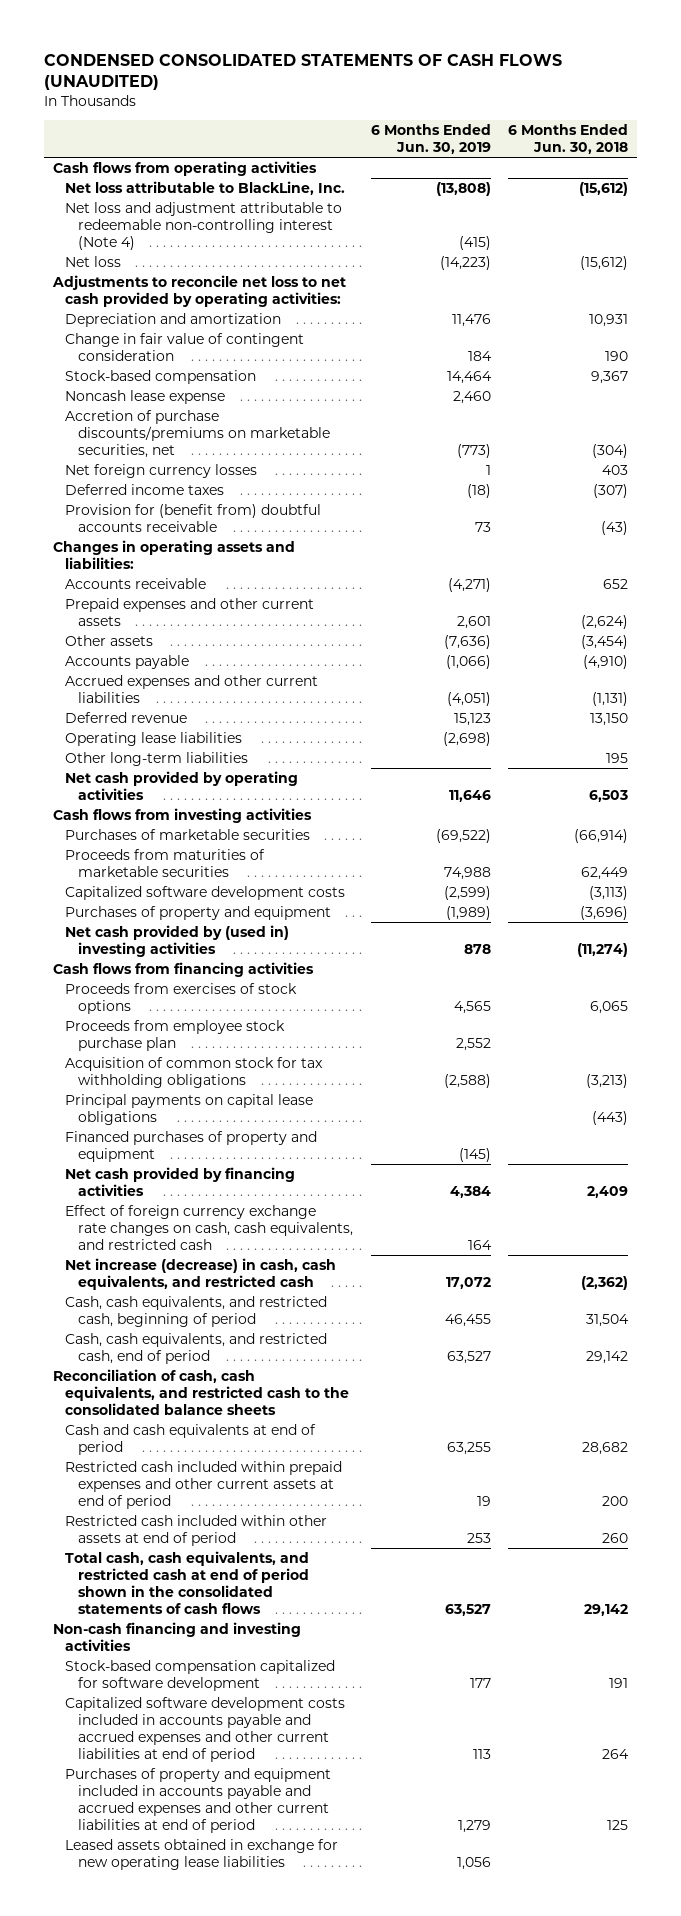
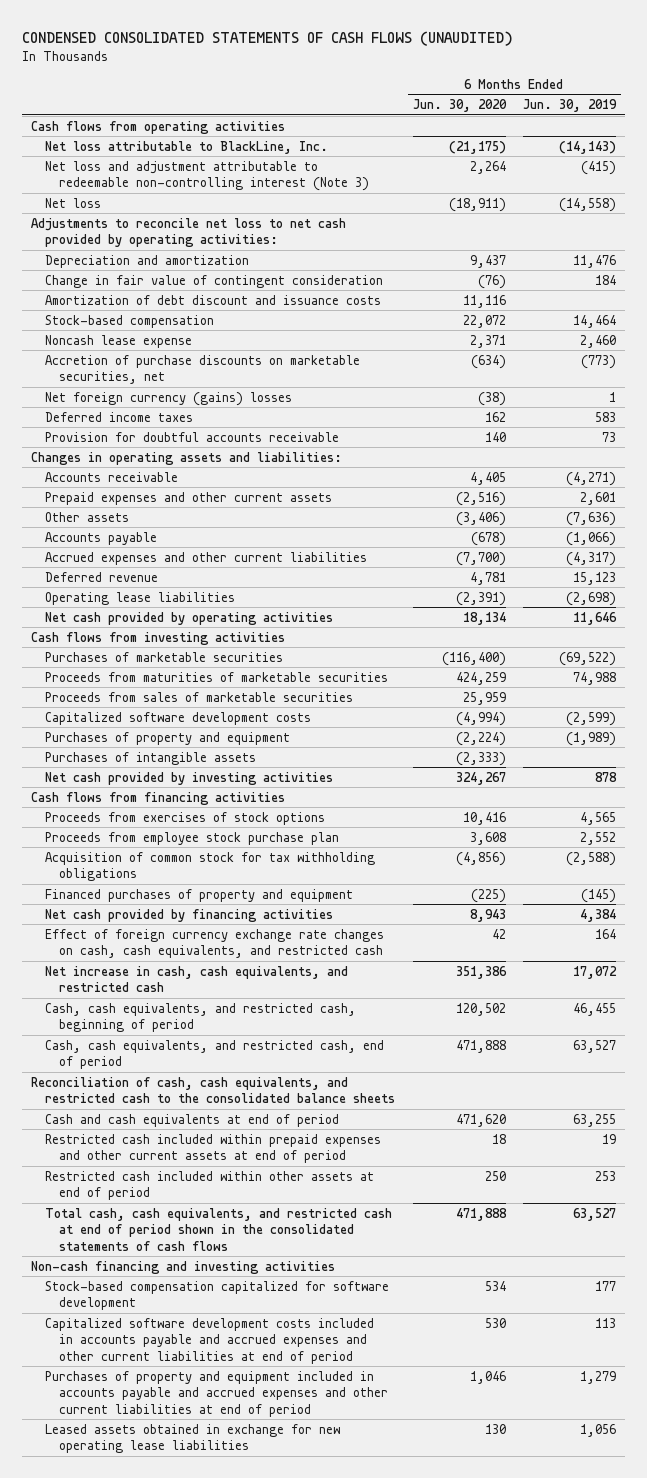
- | 6 Months Ended Jun. 30, 2019 | 6 Months Ended Jun. 30, 2018
+ | 6 Months Ended Jun. 30, 2020 | 6 Months Ended Jun. 30, 2019
- Net loss attributable to BlackLine, Inc. | (13,808) | (15,612)
- Net loss and adjustment attributable to redeemable non-controlling interest (Note 4) | (415) |
- Net loss | (14,223) | (15,612)
+ Net loss attributable to BlackLine, Inc. | (21,175) | (14,143)
+ Net loss and adjustment attributable to redeemable non-controlling interest (Note 3) | 2,264 | (415)
+ Net loss | (18,911) | (14,558)
+ Amortization of debt discount and issuance costs | 11,116 |
- Accretion of purchase discounts/premiums on marketable securities, net | (773) | (304)
- Net foreign currency losses | 1 | 403
- Deferred income taxes | (18) | (307)
- Provision for (benefit from) doubtful accounts receivable | 73 | (43)
+ Accretion of purchase discounts on marketable securities, net | (634) | (773)
+ Net foreign currency (gains) losses | (38) | 1
+ Deferred income taxes | 162 | 583
+ Provision for doubtful accounts receivable | 140 | 73
- Accrued expenses and other current liabilities | (4,051) | (1,131)
+ Accrued expenses and other current liabilities | (7,700) | (4,317)
- Other long-term liabilities | | 195
+ Proceeds from sales of marketable securities | 25,959 |
- Net cash provided by (used in) investing activities | 878 | (11,274)
+ Purchases of intangible assets | (2,333) |
+ Net cash provided by investing activities | 324,267 | 878
- Principal payments on capital lease obligations | | (443)
- Net increase (decrease) in cash, cash equivalents, and restricted cash | 17,072 | (2,362)
+ Net increase in cash, cash equivalents, and restricted cash | 351,386 | 17,072

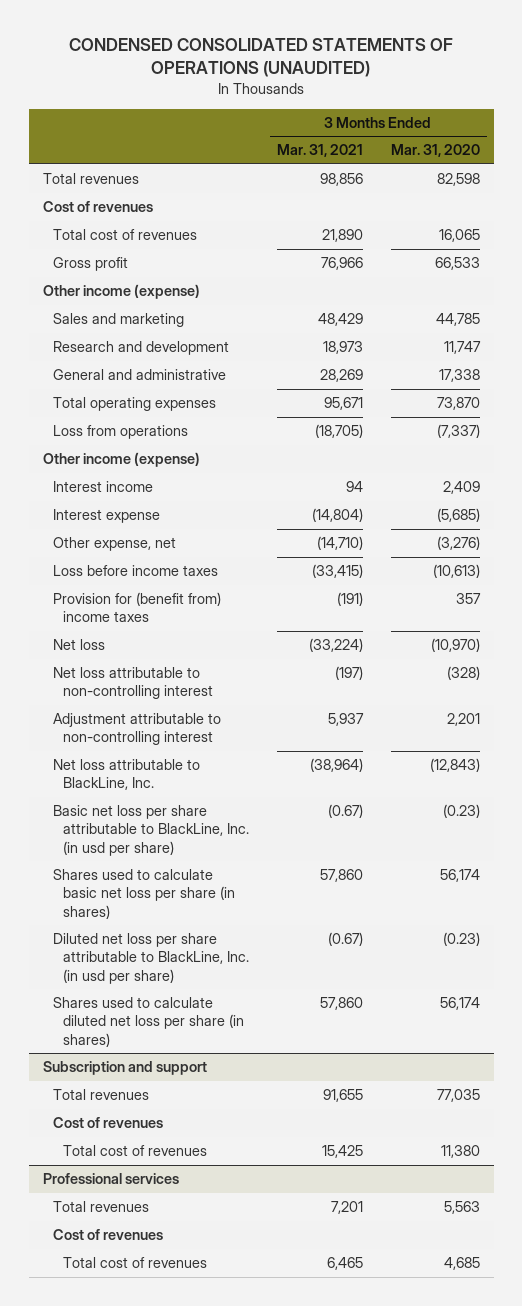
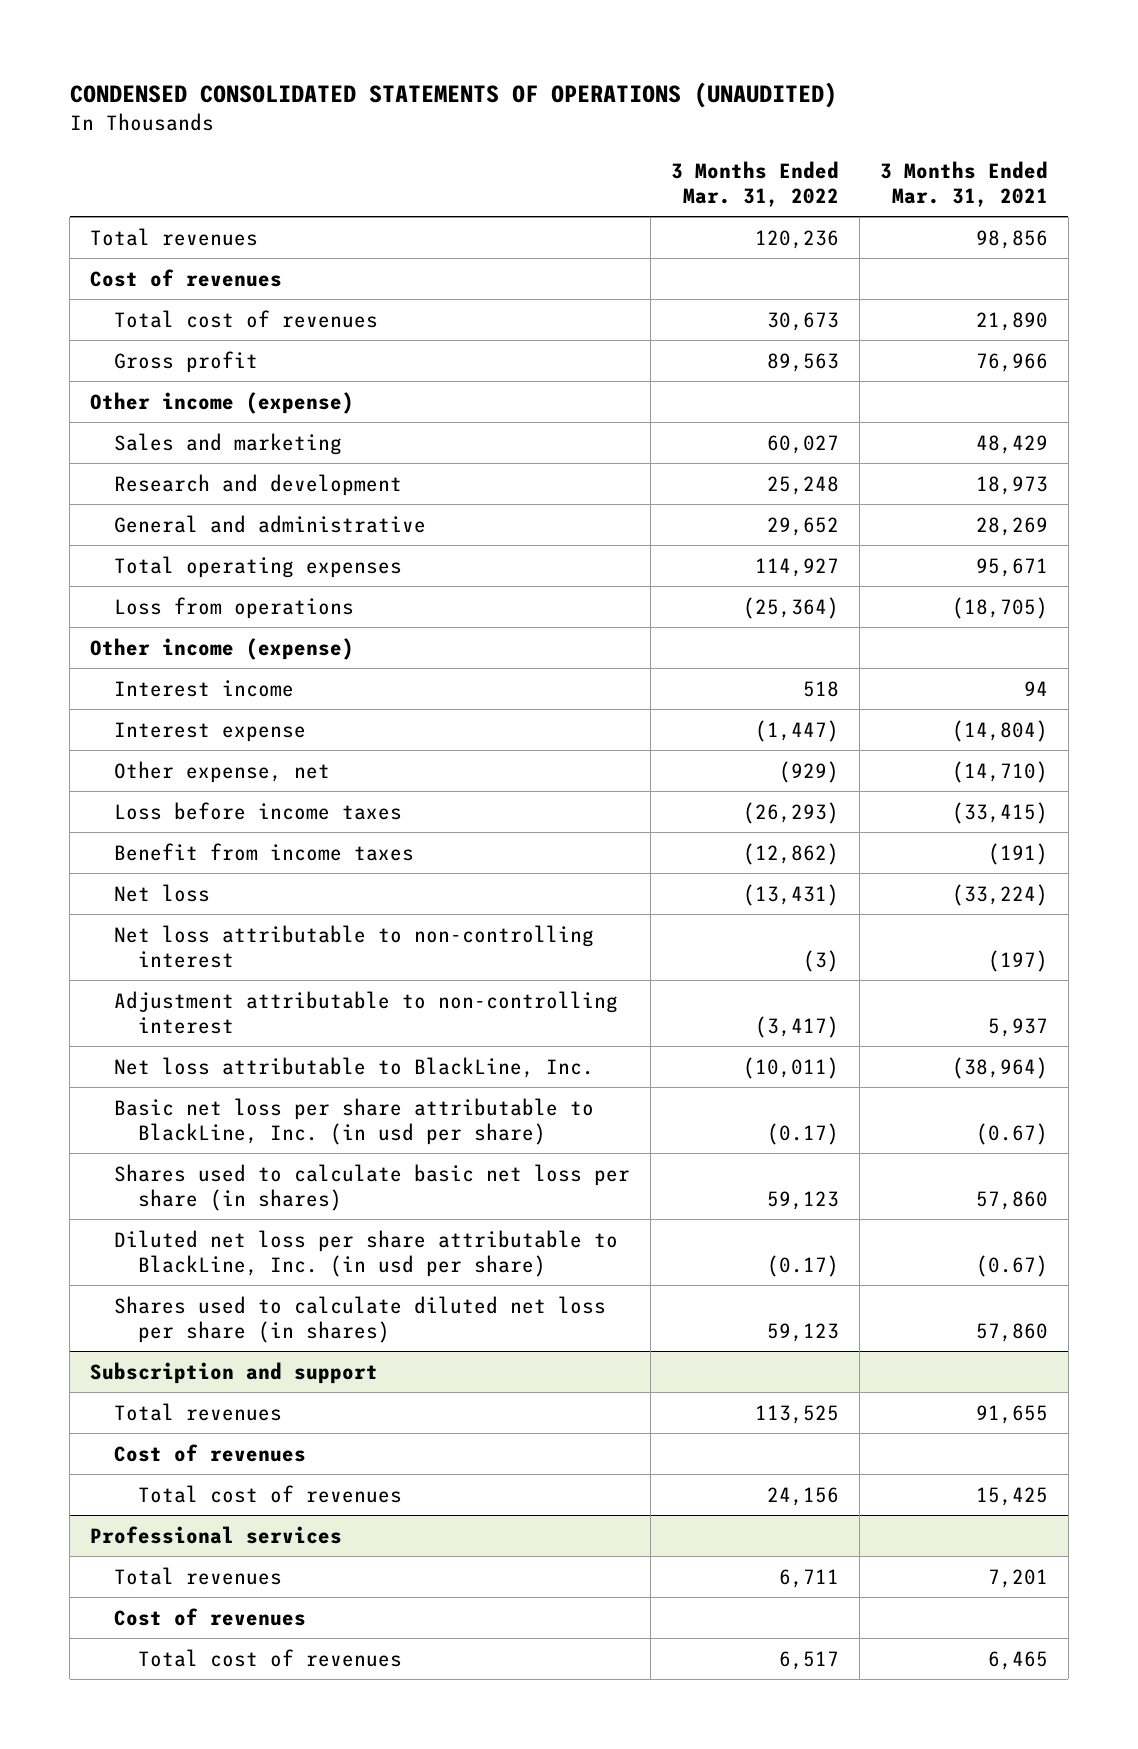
- | 3 Months Ended Mar. 31, 2021 | 3 Months Ended Mar. 31, 2020
+ | 3 Months Ended Mar. 31, 2022 | 3 Months Ended Mar. 31, 2021
- Provision for (benefit from) income taxes | (191) | 357
+ Benefit from income taxes | (12,862) | (191)

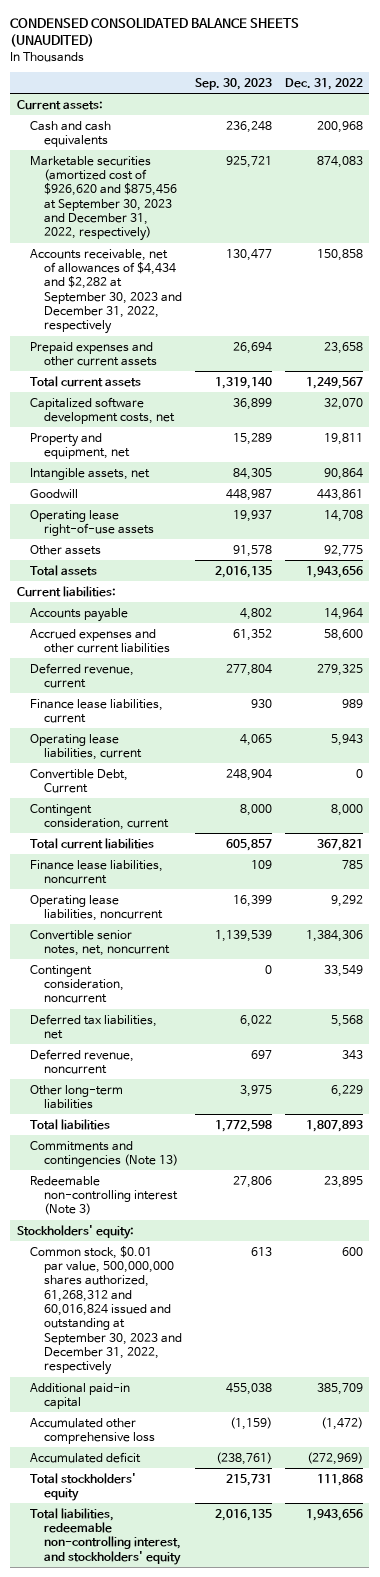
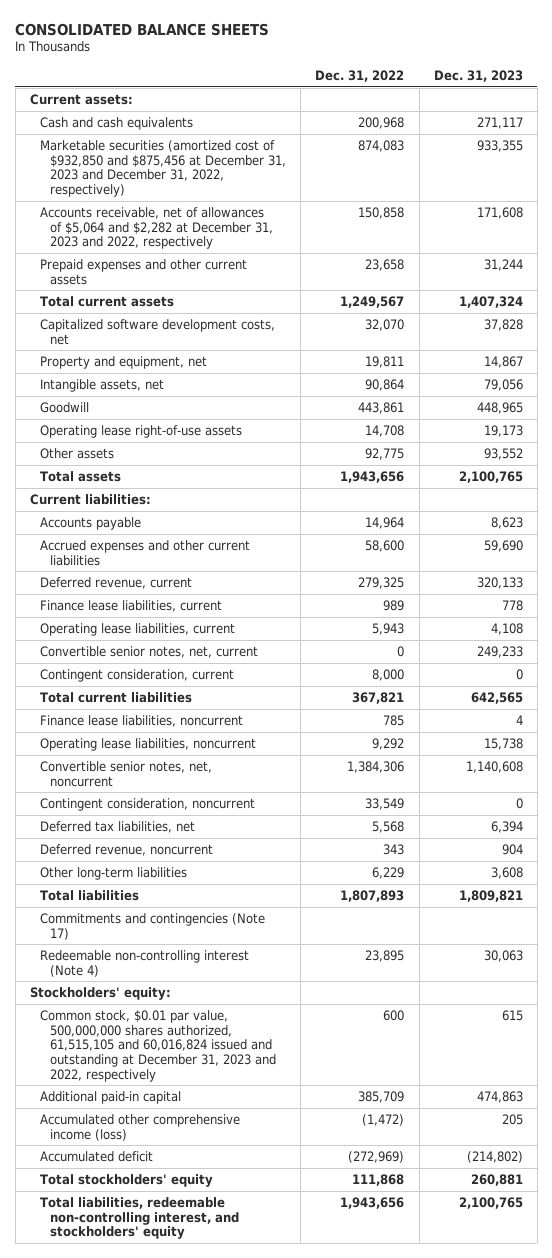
- CONDENSED CONSOLIDATED BALANCE SHEETS (UNAUDITED)
+ CONSOLIDATED BALANCE SHEETS
- | Sep. 30, 2023 | Dec. 31, 2022
+ | Dec. 31, 2022 | Dec. 31, 2023
- Marketable securities (amortized cost of $926,620 and $875,456 at September 30, 2023 and December 31, 2022, respectively) | 925,721 | 874,083
- Accounts receivable, net of allowances of $4,434 and $2,282 at September 30, 2023 and December 31, 2022, respectively | 130,477 | 150,858
+ Marketable securities (amortized cost of $932,850 and $875,456 at December 31, 2023 and December 31, 2022, respectively) | 874,083 | 933,355
+ Accounts receivable, net of allowances of $5,064 and $2,282 at December 31, 2023 and 2022, respectively | 150,858 | 171,608
- Convertible Debt, Current | 248,904 | 0
+ Convertible senior notes, net, current | 0 | 249,233
- Commitments and contingencies (Note 13)
- Redeemable non-controlling interest (Note 3) | 27,806 | 23,895
+ Commitments and contingencies (Note 17)
+ Redeemable non-controlling interest (Note 4) | 23,895 | 30,063
- Common stock, $0.01 par value, 500,000,000 shares authorized, 61,268,312 and 60,016,824 issued and outstanding at September 30, 2023 and December 31, 2022, respectively | 613 | 600
+ Common stock, $0.01 par value, 500,000,000 shares authorized, 61,515,105 and 60,016,824 issued and outstanding at December 31, 2023 and 2022, respectively | 600 | 615
- Accumulated other comprehensive loss | (1,159) | (1,472)
+ Accumulated other comprehensive income (loss) | (1,472) | 205

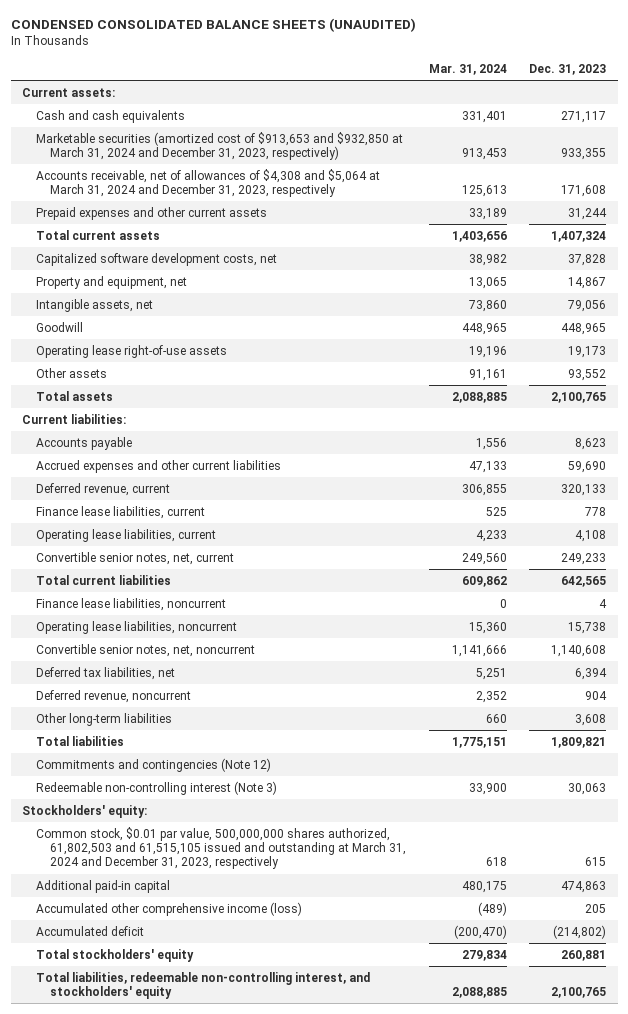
- CONSOLIDATED BALANCE SHEETS
+ CONDENSED CONSOLIDATED BALANCE SHEETS (UNAUDITED)
- | Dec. 31, 2022 | Dec. 31, 2023
+ | Mar. 31, 2024 | Dec. 31, 2023
- Marketable securities (amortized cost of $932,850 and $875,456 at December 31, 2023 and December 31, 2022, respectively) | 874,083 | 933,355
- Accounts receivable, net of allowances of $5,064 and $2,282 at December 31, 2023 and 2022, respectively | 150,858 | 171,608
+ Marketable securities (amortized cost of $913,653 and $932,850 at March 31, 2024 and December 31, 2023, respectively) | 913,453 | 933,355
+ Accounts receivable, net of allowances of $4,308 and $5,064 at March 31, 2024 and December 31, 2023, respectively | 125,613 | 171,608
- Contingent consideration, current | 8,000 | 0
- Contingent consideration, noncurrent | 33,549 | 0
- Commitments and contingencies (Note 17)
- Redeemable non-controlling interest (Note 4) | 23,895 | 30,063
+ Commitments and contingencies (Note 12)
+ Redeemable non-controlling interest (Note 3) | 33,900 | 30,063
- Common stock, $0.01 par value, 500,000,000 shares authorized, 61,515,105 and 60,016,824 issued and outstanding at December 31, 2023 and 2022, respectively | 600 | 615
+ Common stock, $0.01 par value, 500,000,000 shares authorized, 61,802,503 and 61,515,105 issued and outstanding at March 31, 2024 and December 31, 2023, respectively | 618 | 615

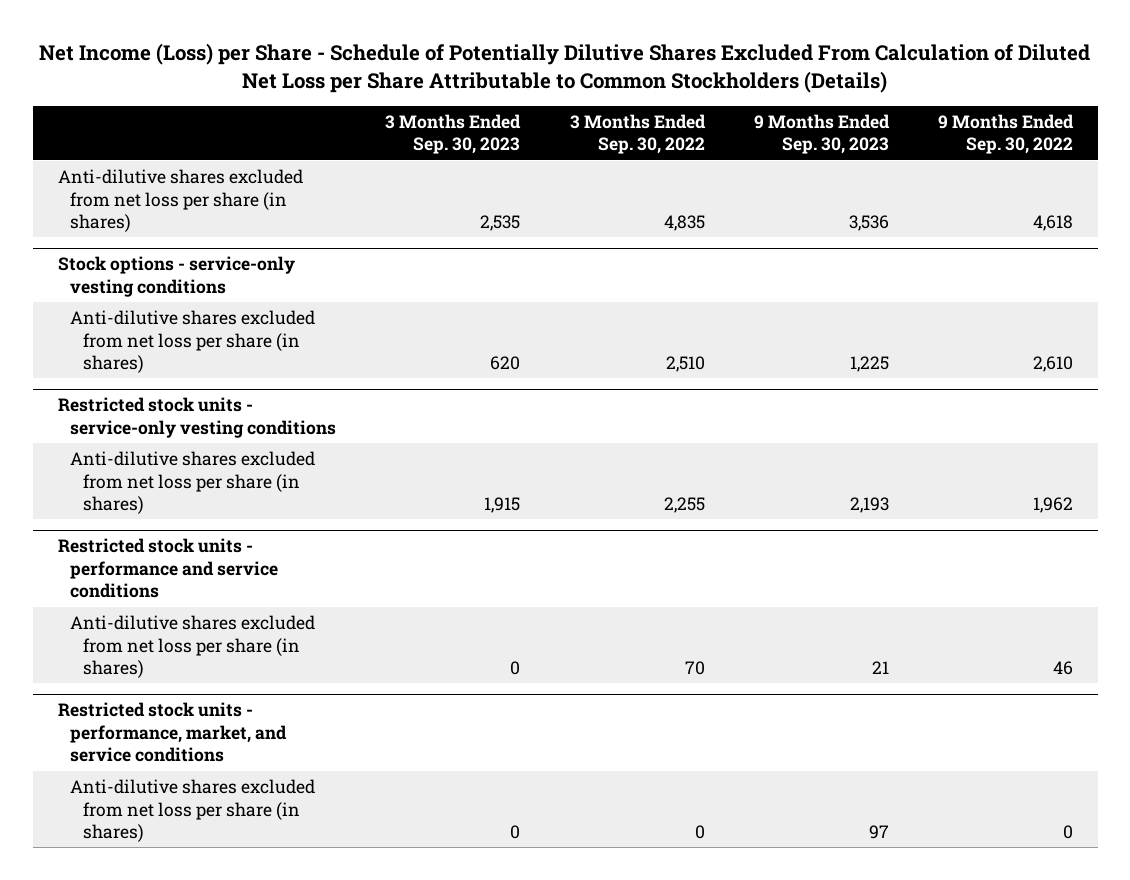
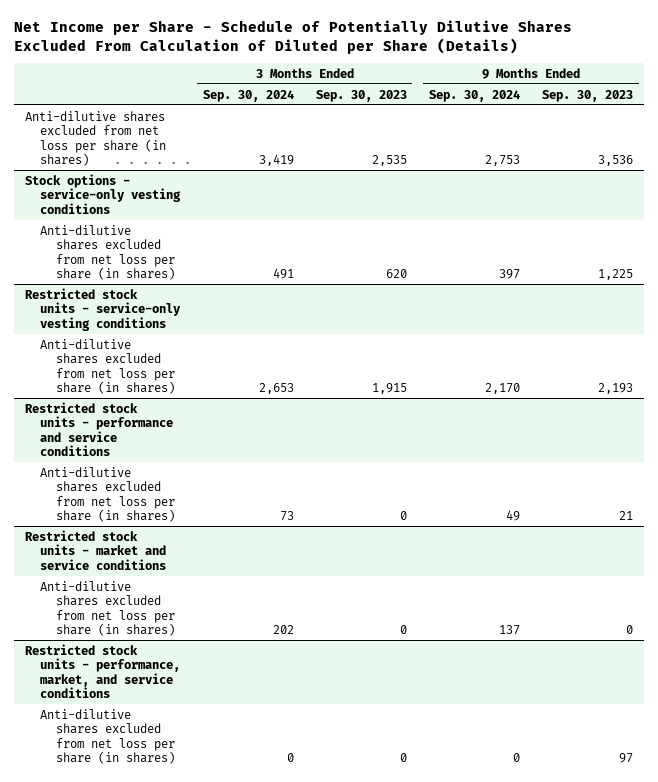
- Net Income (Loss) per Share - Schedule of Potentially Dilutive Shares Excluded From Calculation of Diluted Net Loss per Share Attributable to Common Stockholders (Details)
+ Net Income per Share - Schedule of Potentially Dilutive Shares Excluded From Calculation of Diluted per Share (Details)
- | 3 Months Ended Sep. 30, 2023 | 3 Months Ended Sep. 30, 2022 | 9 Months Ended Sep. 30, 2023 | 9 Months Ended Sep. 30, 2022
+ | 3 Months Ended Sep. 30, 2024 | 3 Months Ended Sep. 30, 2023 | 9 Months Ended Sep. 30, 2024 | 9 Months Ended Sep. 30, 2023
+ Restricted stock units - market and service conditions
+ Anti-dilutive shares excluded from net loss per share (in shares) | 202 | 0 | 137 | 0

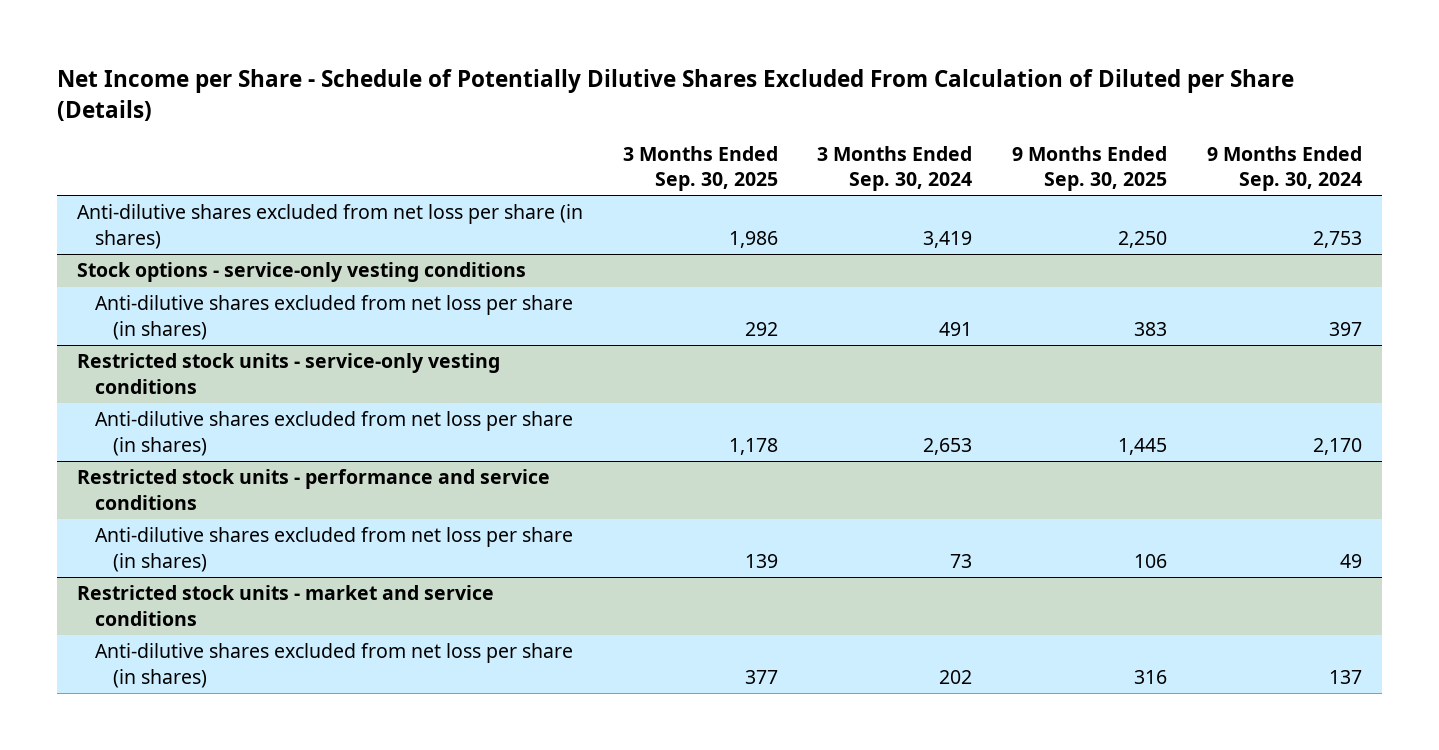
- | 3 Months Ended Sep. 30, 2024 | 3 Months Ended Sep. 30, 2023 | 9 Months Ended Sep. 30, 2024 | 9 Months Ended Sep. 30, 2023
+ | 3 Months Ended Sep. 30, 2025 | 3 Months Ended Sep. 30, 2024 | 9 Months Ended Sep. 30, 2025 | 9 Months Ended Sep. 30, 2024
- Restricted stock units - performance, market, and service conditions
- Anti-dilutive shares excluded from net loss per share (in shares) | 0 | 0 | 0 | 97

